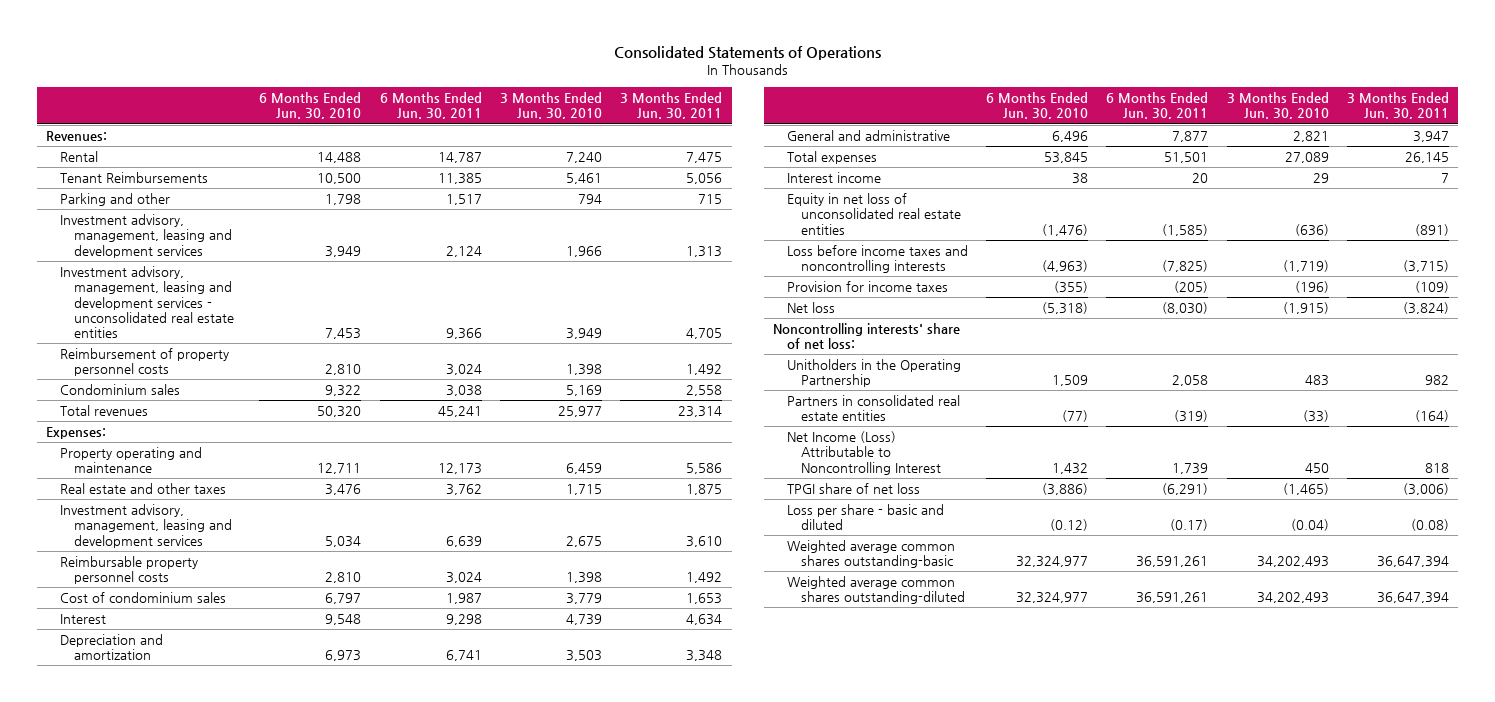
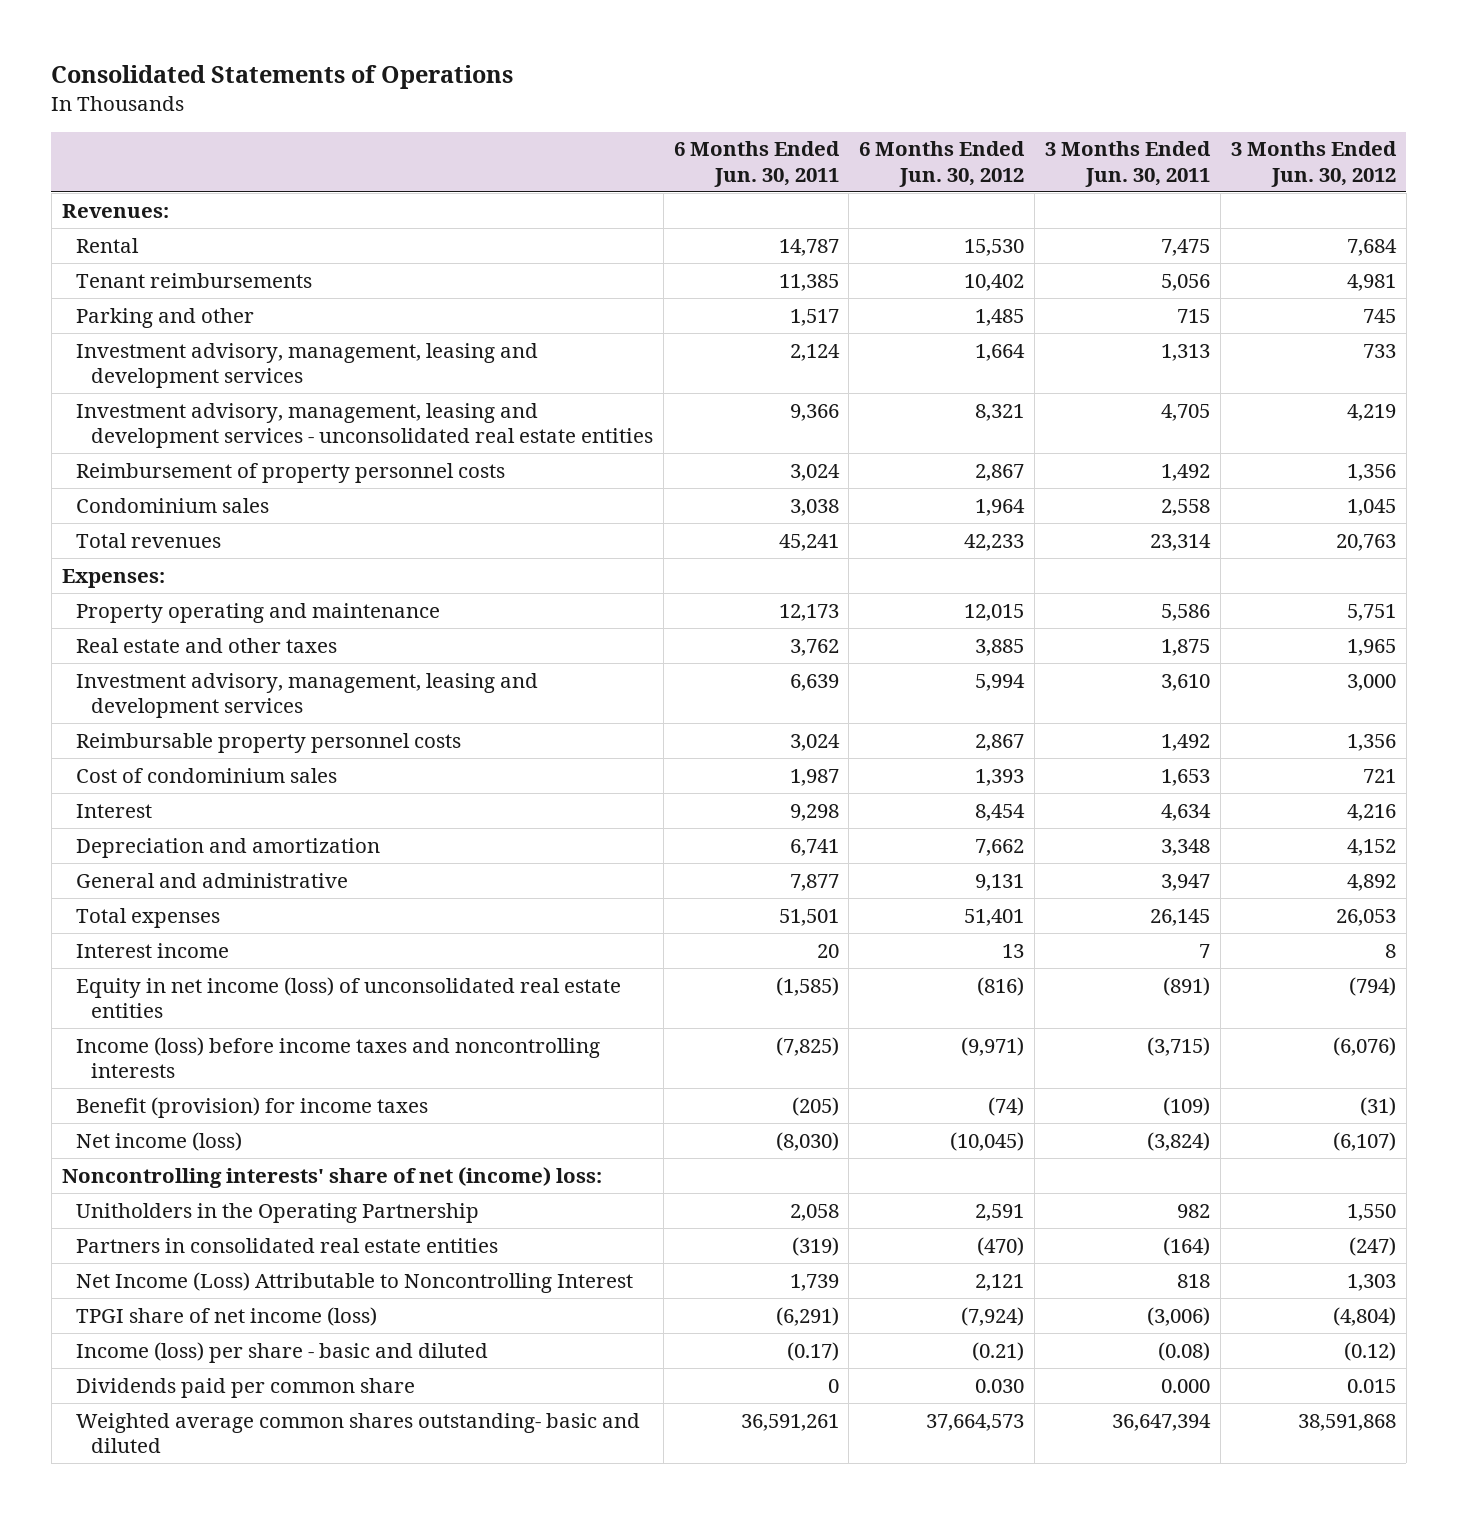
- | 6 Months Ended Jun. 30, 2010 | 6 Months Ended Jun. 30, 2011 | 3 Months Ended Jun. 30, 2010 | 3 Months Ended Jun. 30, 2011
+ | 6 Months Ended Jun. 30, 2011 | 6 Months Ended Jun. 30, 2012 | 3 Months Ended Jun. 30, 2011 | 3 Months Ended Jun. 30, 2012
- Tenant Reimbursements | 10,500 | 11,385 | 5,461 | 5,056
+ Tenant reimbursements | 11,385 | 10,402 | 5,056 | 4,981
- Equity in net loss of unconsolidated real estate entities | (1,476) | (1,585) | (636) | (891)
- Loss before income taxes and noncontrolling interests | (4,963) | (7,825) | (1,719) | (3,715)
- Provision for income taxes | (355) | (205) | (196) | (109)
- Net loss | (5,318) | (8,030) | (1,915) | (3,824)
- Noncontrolling interests' share of net loss:
+ Equity in net income (loss) of unconsolidated real estate entities | (1,585) | (816) | (891) | (794)
+ Income (loss) before income taxes and noncontrolling interests | (7,825) | (9,971) | (3,715) | (6,076)
+ Benefit (provision) for income taxes | (205) | (74) | (109) | (31)
+ Net income (loss) | (8,030) | (10,045) | (3,824) | (6,107)
+ Noncontrolling interests' share of net (income) loss:
- TPGI share of net loss | (3,886) | (6,291) | (1,465) | (3,006)
- Loss per share - basic and diluted | (0.12) | (0.17) | (0.04) | (0.08)
- Weighted average common shares outstanding-basic | 32,324,977 | 36,591,261 | 34,202,493 | 36,647,394
- Weighted average common shares outstanding-diluted | 32,324,977 | 36,591,261 | 34,202,493 | 36,647,394
+ TPGI share of net income (loss) | (6,291) | (7,924) | (3,006) | (4,804)
+ Income (loss) per share - basic and diluted | (0.17) | (0.21) | (0.08) | (0.12)
+ Dividends paid per common share | 0 | 0.030 | 0.000 | 0.015
+ Weighted average common shares outstanding- basic and diluted | 36,591,261 | 37,664,573 | 36,647,394 | 38,591,868

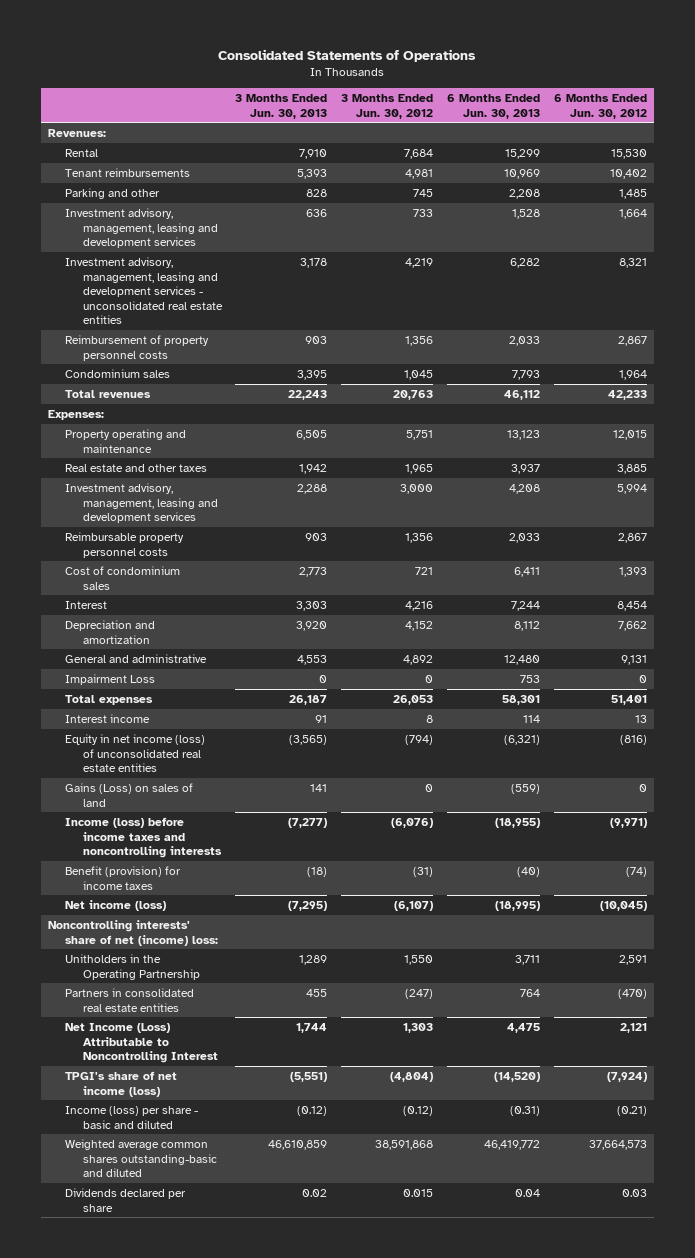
- | 6 Months Ended Jun. 30, 2011 | 6 Months Ended Jun. 30, 2012 | 3 Months Ended Jun. 30, 2011 | 3 Months Ended Jun. 30, 2012
+ | 3 Months Ended Jun. 30, 2013 | 3 Months Ended Jun. 30, 2012 | 6 Months Ended Jun. 30, 2013 | 6 Months Ended Jun. 30, 2012
+ Impairment Loss | 0 | 0 | 753 | 0
+ Gains (Loss) on sales of land | 141 | 0 | (559) | 0
- TPGI share of net income (loss) | (6,291) | (7,924) | (3,006) | (4,804)
+ TPGI's share of net income (loss) | (5,551) | (4,804) | (14,520) | (7,924)
- Dividends paid per common share | 0 | 0.030 | 0.000 | 0.015
- Weighted average common shares outstanding- basic and diluted | 36,591,261 | 37,664,573 | 36,647,394 | 38,591,868
+ Weighted average common shares outstanding-basic and diluted | 46,610,859 | 38,591,868 | 46,419,772 | 37,664,573
+ Dividends declared per share | 0.02 | 0.015 | 0.04 | 0.03

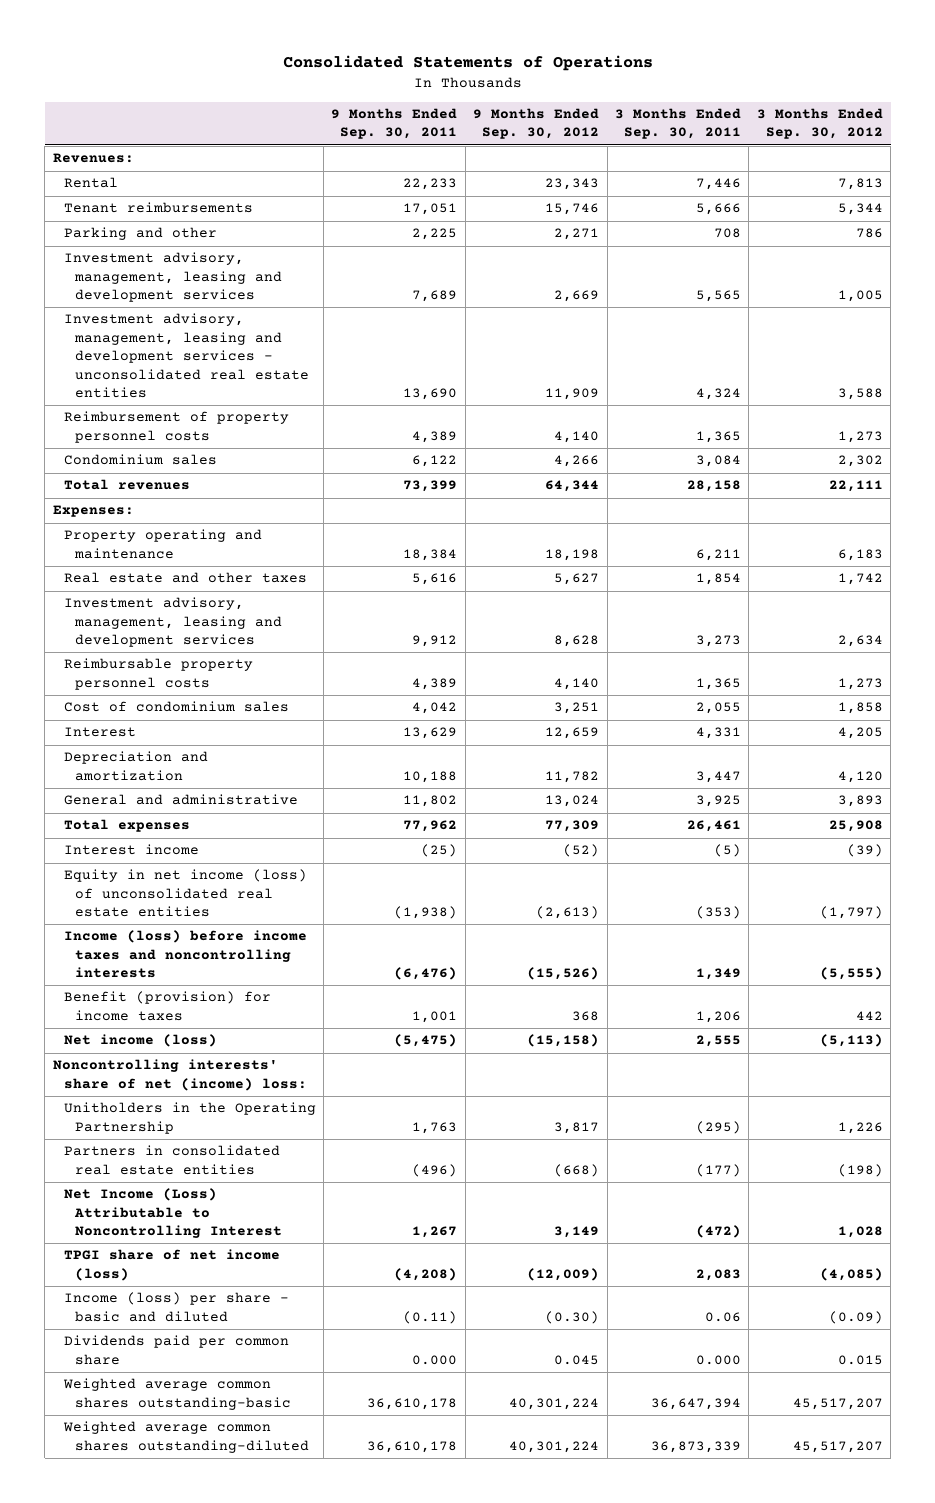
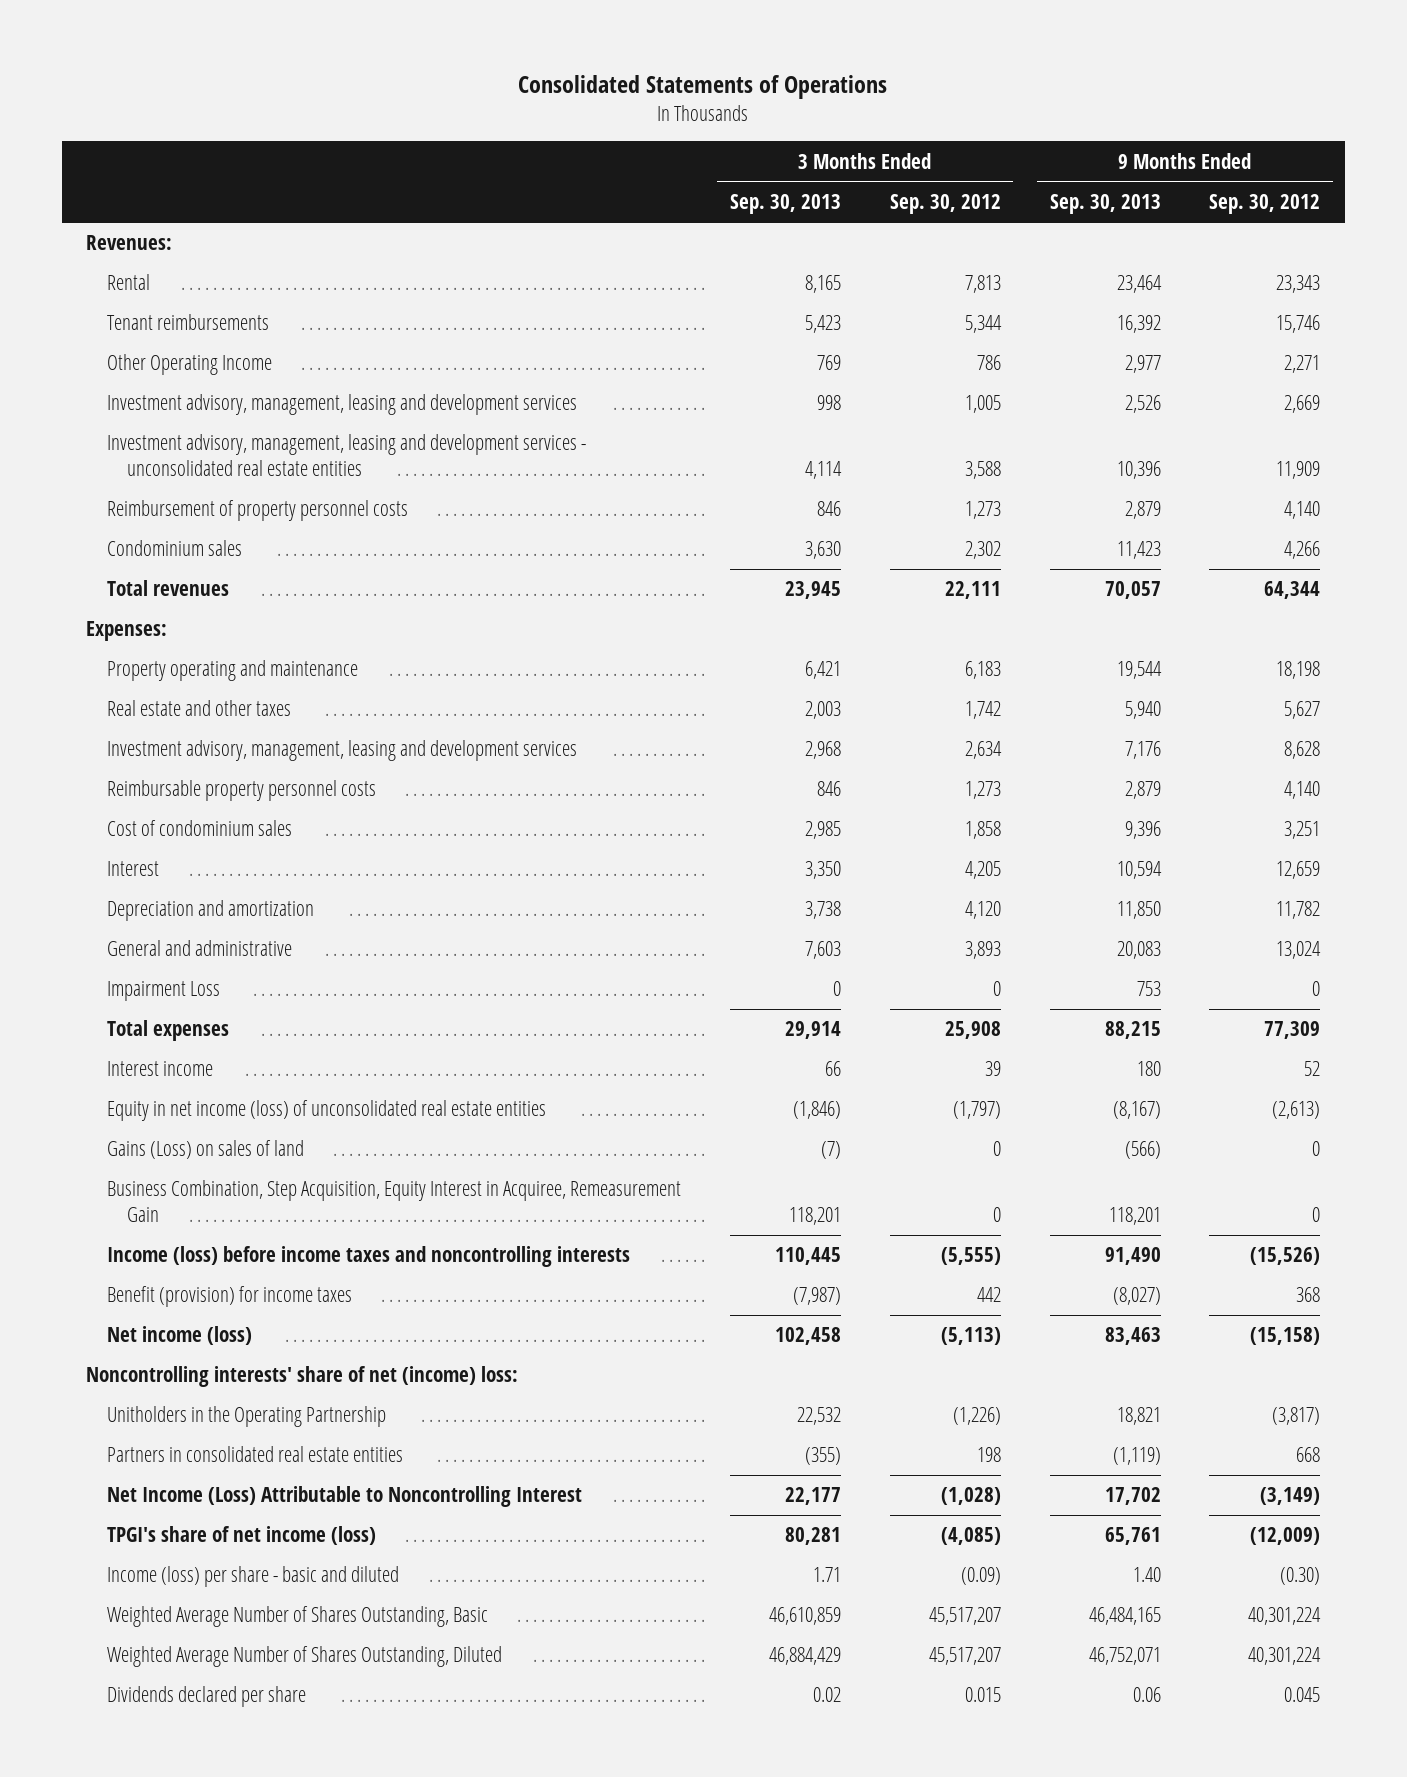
- | 9 Months Ended Sep. 30, 2011 | 9 Months Ended Sep. 30, 2012 | 3 Months Ended Sep. 30, 2011 | 3 Months Ended Sep. 30, 2012
+ | 3 Months Ended Sep. 30, 2013 | 3 Months Ended Sep. 30, 2012 | 9 Months Ended Sep. 30, 2013 | 9 Months Ended Sep. 30, 2012
- Parking and other | 2,225 | 2,271 | 708 | 786
+ Other Operating Income | 769 | 786 | 2,977 | 2,271
+ Impairment Loss | 0 | 0 | 753 | 0
- Interest income | (25) | (52) | (5) | (39)
+ Interest income | 66 | 39 | 180 | 52
+ Gains (Loss) on sales of land | (7) | 0 | (566) | 0
+ Business Combination, Step Acquisition, Equity Interest in Acquiree, Remeasurement Gain | 118,201 | 0 | 118,201 | 0
- Unitholders in the Operating Partnership | 1,763 | 3,817 | (295) | 1,226
- Partners in consolidated real estate entities | (496) | (668) | (177) | (198)
- Net Income (Loss) Attributable to Noncontrolling Interest | 1,267 | 3,149 | (472) | 1,028
- TPGI share of net income (loss) | (4,208) | (12,009) | 2,083 | (4,085)
+ Unitholders in the Operating Partnership | 22,532 | (1,226) | 18,821 | (3,817)
+ Partners in consolidated real estate entities | (355) | 198 | (1,119) | 668
+ Net Income (Loss) Attributable to Noncontrolling Interest | 22,177 | (1,028) | 17,702 | (3,149)
+ TPGI's share of net income (loss) | 80,281 | (4,085) | 65,761 | (12,009)
- Dividends paid per common share | 0.000 | 0.045 | 0.000 | 0.015
- Weighted average common shares outstanding-basic | 36,610,178 | 40,301,224 | 36,647,394 | 45,517,207
- Weighted average common shares outstanding-diluted | 36,610,178 | 40,301,224 | 36,873,339 | 45,517,207
+ Weighted Average Number of Shares Outstanding, Basic | 46,610,859 | 45,517,207 | 46,484,165 | 40,301,224
+ Weighted Average Number of Shares Outstanding, Diluted | 46,884,429 | 45,517,207 | 46,752,071 | 40,301,224
+ Dividends declared per share | 0.02 | 0.015 | 0.06 | 0.045

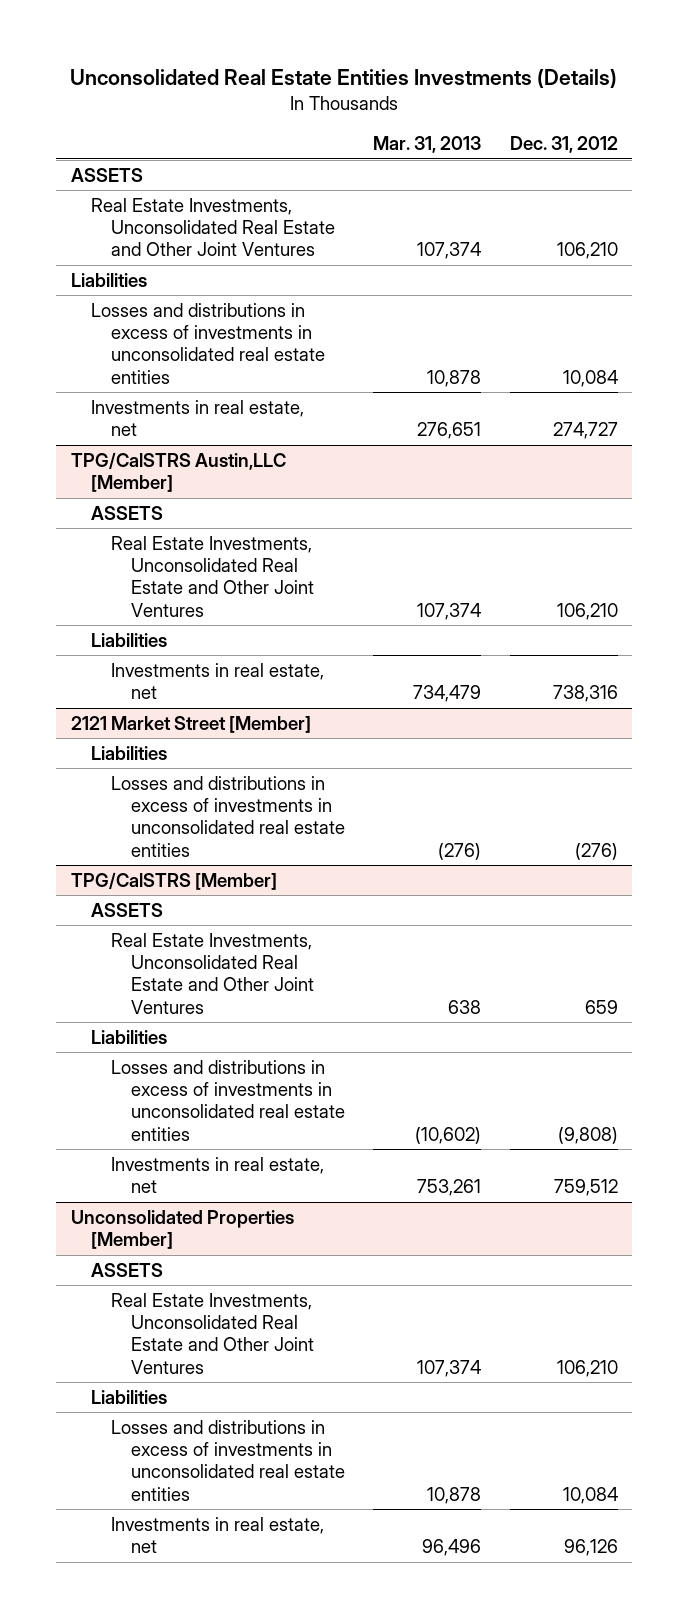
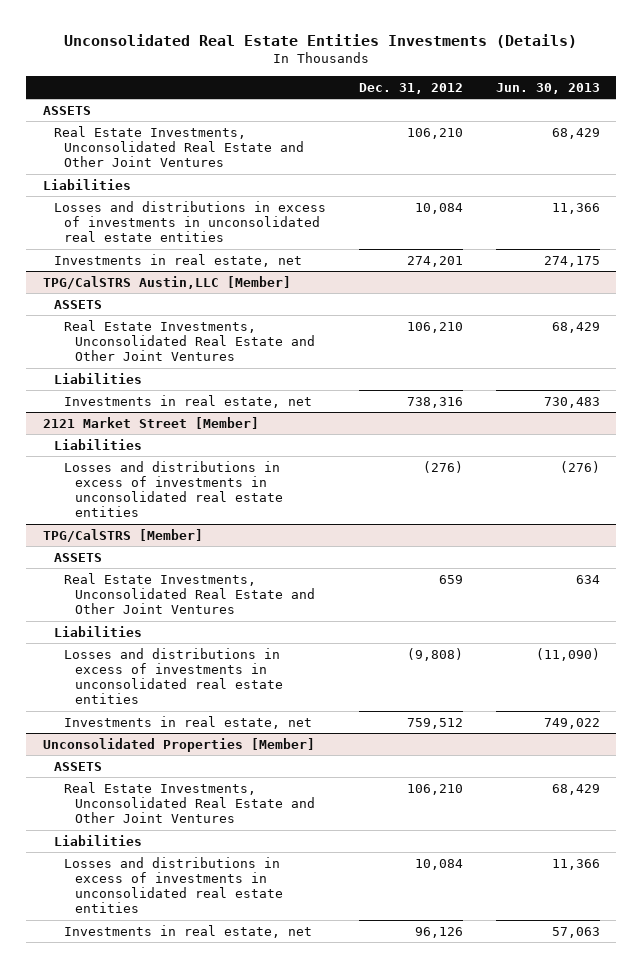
- | Mar. 31, 2013 | Dec. 31, 2012
+ | Dec. 31, 2012 | Jun. 30, 2013
- Investments in real estate, net | 276,651 | 274,727
+ Investments in real estate, net | 274,201 | 274,175

